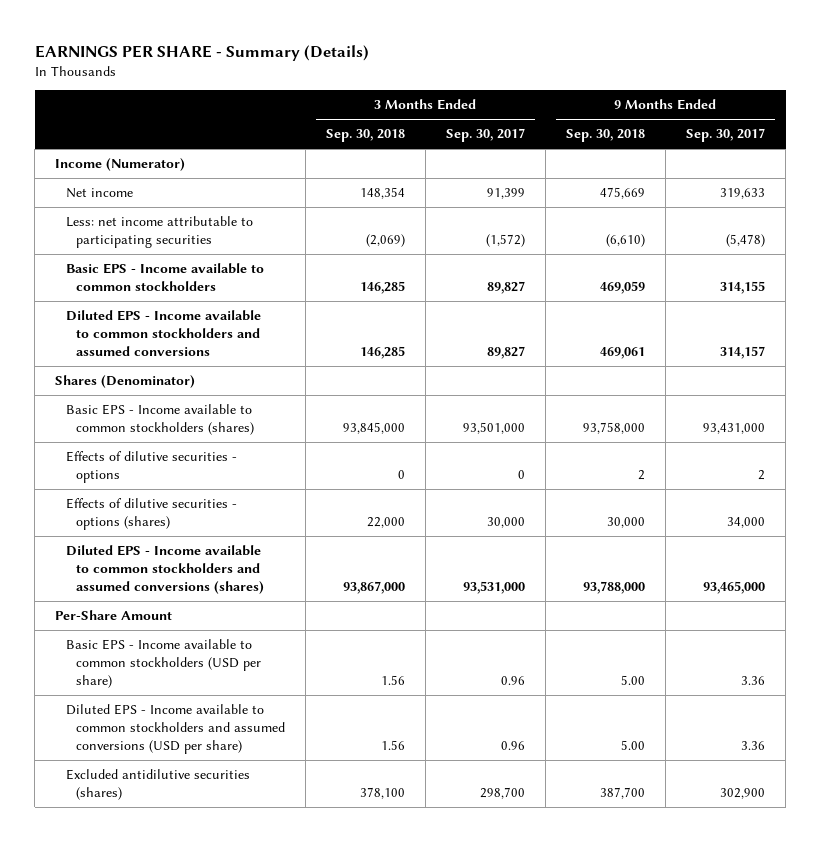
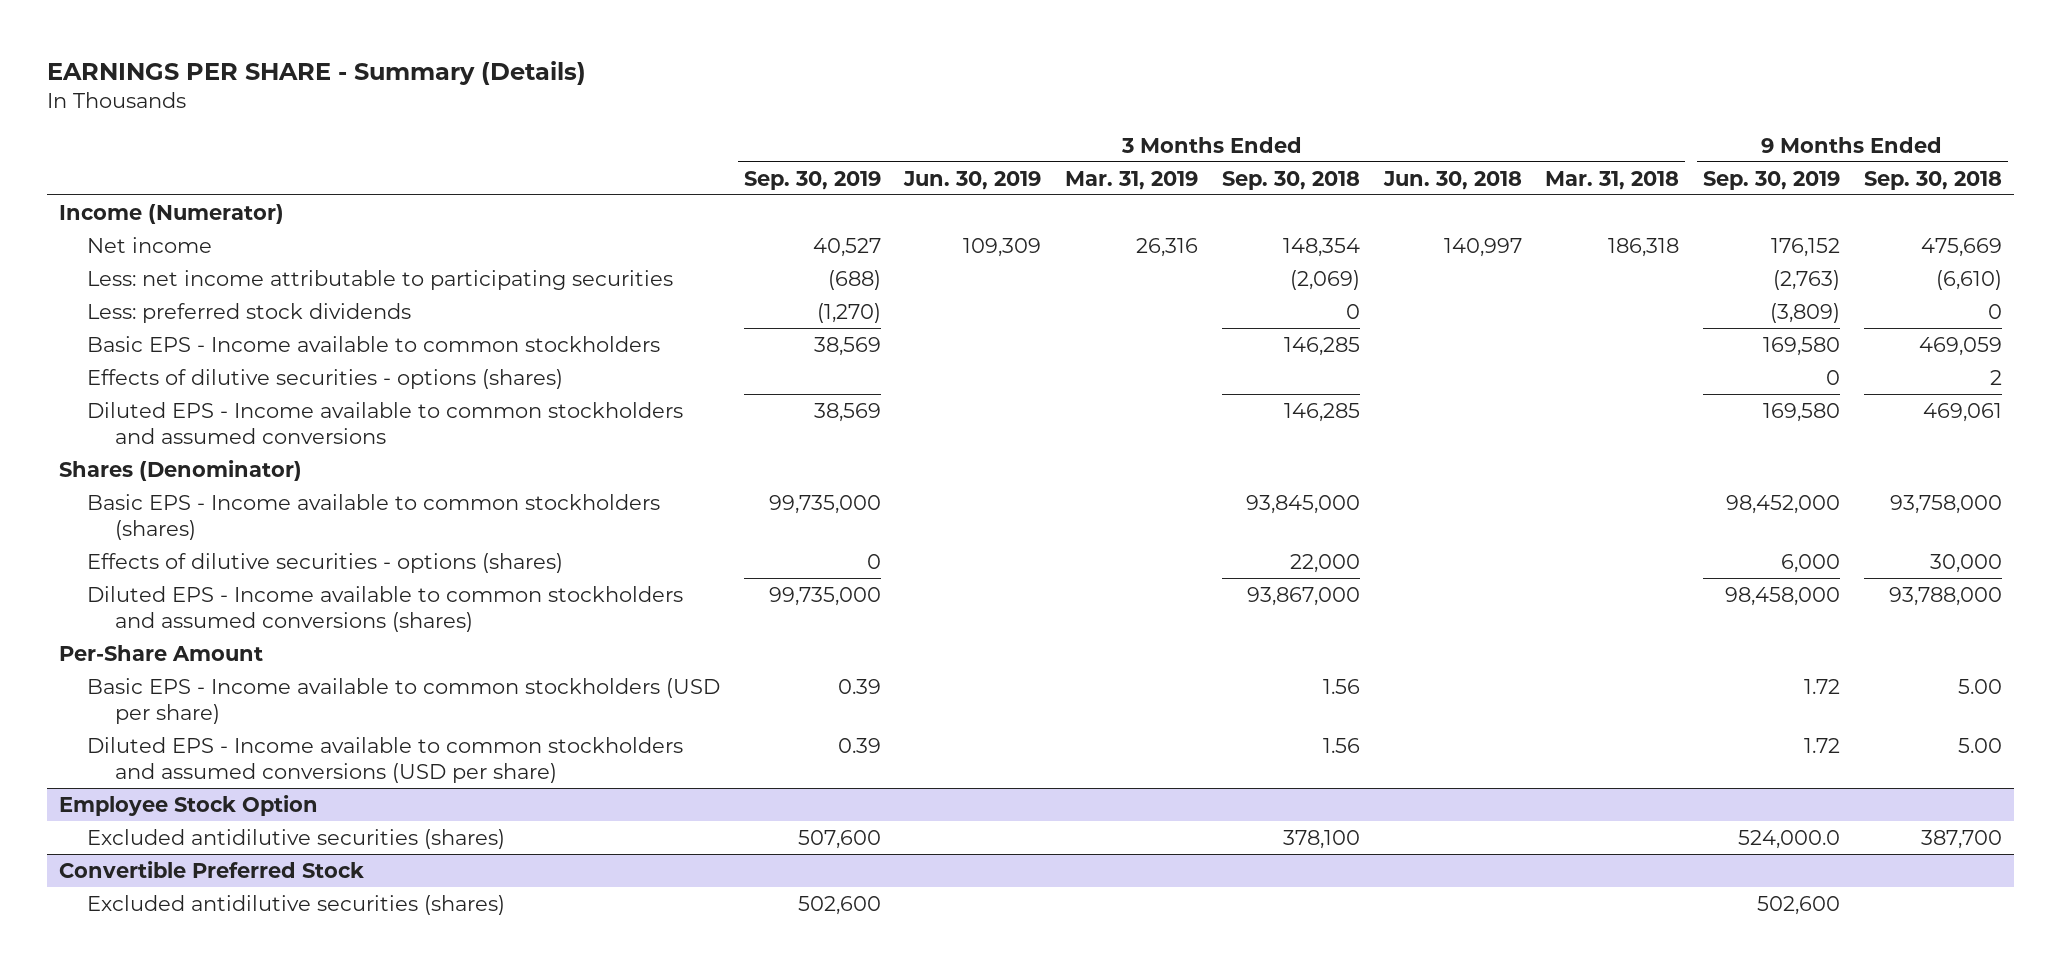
- | 3 Months Ended Sep. 30, 2018 | 3 Months Ended Sep. 30, 2017 | 9 Months Ended Sep. 30, 2018 | 9 Months Ended Sep. 30, 2017
+ | 3 Months Ended Sep. 30, 2019 | 3 Months Ended Jun. 30, 2019 | 3 Months Ended Mar. 31, 2019 | 3 Months Ended Sep. 30, 2018 | 3 Months Ended Jun. 30, 2018 | 3 Months Ended Mar. 31, 2018 | 9 Months Ended Sep. 30, 2019 | 9 Months Ended Sep. 30, 2018
+ Less: preferred stock dividends | (1,270) | | | 0 | | | (3,809) | 0
+ Effects of dilutive securities - options (shares) | | | | | | | 0 | 2
- Effects of dilutive securities - options | 0 | 0 | 2 | 2
+ Employee Stock Option
+ Convertible Preferred Stock
+ Excluded antidilutive securities (shares) | 502,600 | | | | | | 502,600 |

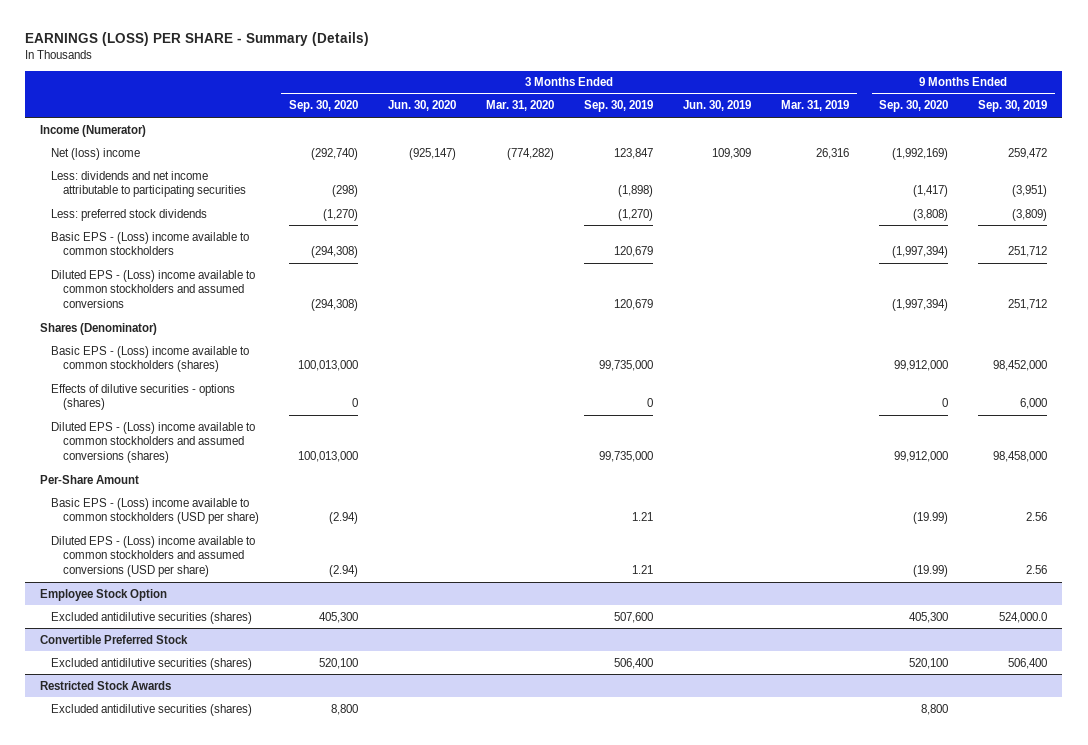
- EARNINGS PER SHARE - Summary (Details)
+ EARNINGS (LOSS) PER SHARE - Summary (Details)
- | 3 Months Ended Sep. 30, 2019 | 3 Months Ended Jun. 30, 2019 | 3 Months Ended Mar. 31, 2019 | 3 Months Ended Sep. 30, 2018 | 3 Months Ended Jun. 30, 2018 | 3 Months Ended Mar. 31, 2018 | 9 Months Ended Sep. 30, 2019 | 9 Months Ended Sep. 30, 2018
+ | 3 Months Ended Sep. 30, 2020 | 3 Months Ended Jun. 30, 2020 | 3 Months Ended Mar. 31, 2020 | 3 Months Ended Sep. 30, 2019 | 3 Months Ended Jun. 30, 2019 | 3 Months Ended Mar. 31, 2019 | 9 Months Ended Sep. 30, 2020 | 9 Months Ended Sep. 30, 2019
- Net income | 40,527 | 109,309 | 26,316 | 148,354 | 140,997 | 186,318 | 176,152 | 475,669
- Less: net income attributable to participating securities | (688) | | | (2,069) | | | (2,763) | (6,610)
+ Net (loss) income | (292,740) | (925,147) | (774,282) | 123,847 | 109,309 | 26,316 | (1,992,169) | 259,472
+ Less: dividends and net income attributable to participating securities | (298) | | | (1,898) | | | (1,417) | (3,951)
- Basic EPS - Income available to common stockholders | 38,569 | | | 146,285 | | | 169,580 | 469,059
- Effects of dilutive securities - options (shares) | | | | | | | 0 | 2
- Diluted EPS - Income available to common stockholders and assumed conversions | 38,569 | | | 146,285 | | | 169,580 | 469,061
+ Basic EPS - (Loss) income available to common stockholders | (294,308) | | | 120,679 | | | (1,997,394) | 251,712
+ Diluted EPS - (Loss) income available to common stockholders and assumed conversions | (294,308) | | | 120,679 | | | (1,997,394) | 251,712
- Basic EPS - Income available to common stockholders (shares) | 99,735,000 | | | 93,845,000 | | | 98,452,000 | 93,758,000
+ Basic EPS - (Loss) income available to common stockholders (shares) | 100,013,000 | | | 99,735,000 | | | 99,912,000 | 98,452,000
- Diluted EPS - Income available to common stockholders and assumed conversions (shares) | 99,735,000 | | | 93,867,000 | | | 98,458,000 | 93,788,000
+ Diluted EPS - (Loss) income available to common stockholders and assumed conversions (shares) | 100,013,000 | | | 99,735,000 | | | 99,912,000 | 98,458,000
- Basic EPS - Income available to common stockholders (USD per share) | 0.39 | | | 1.56 | | | 1.72 | 5.00
- Diluted EPS - Income available to common stockholders and assumed conversions (USD per share) | 0.39 | | | 1.56 | | | 1.72 | 5.00
+ Basic EPS - (Loss) income available to common stockholders (USD per share) | (2.94) | | | 1.21 | | | (19.99) | 2.56
+ Diluted EPS - (Loss) income available to common stockholders and assumed conversions (USD per share) | (2.94) | | | 1.21 | | | (19.99) | 2.56
@ Convertible Preferred Stock
- Excluded antidilutive securities (shares) | 502,600 | | | | | | 502,600 |
+ Excluded antidilutive securities (shares) | 520,100 | | | 506,400 | | | 520,100 | 506,400
+ Restricted Stock Awards
+ Excluded antidilutive securities (shares) | 8,800 | | | | | | 8,800 |

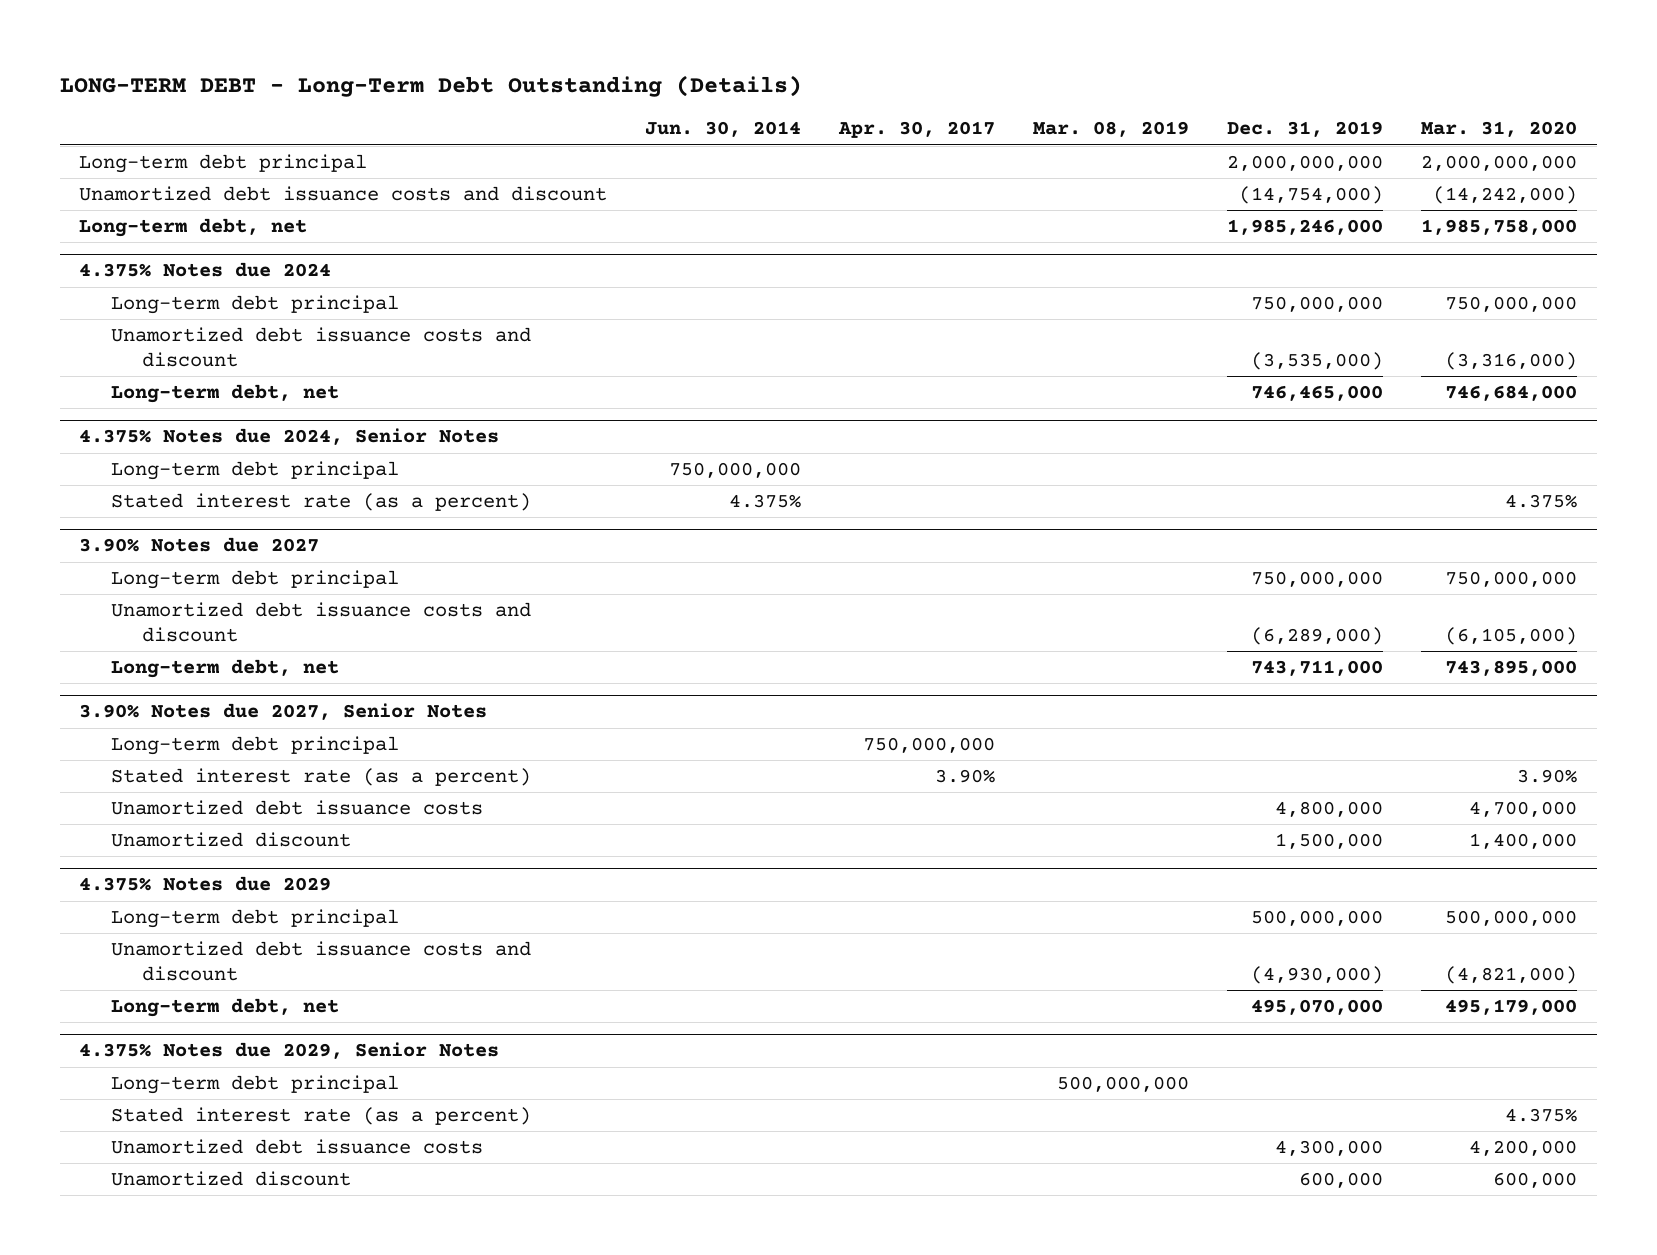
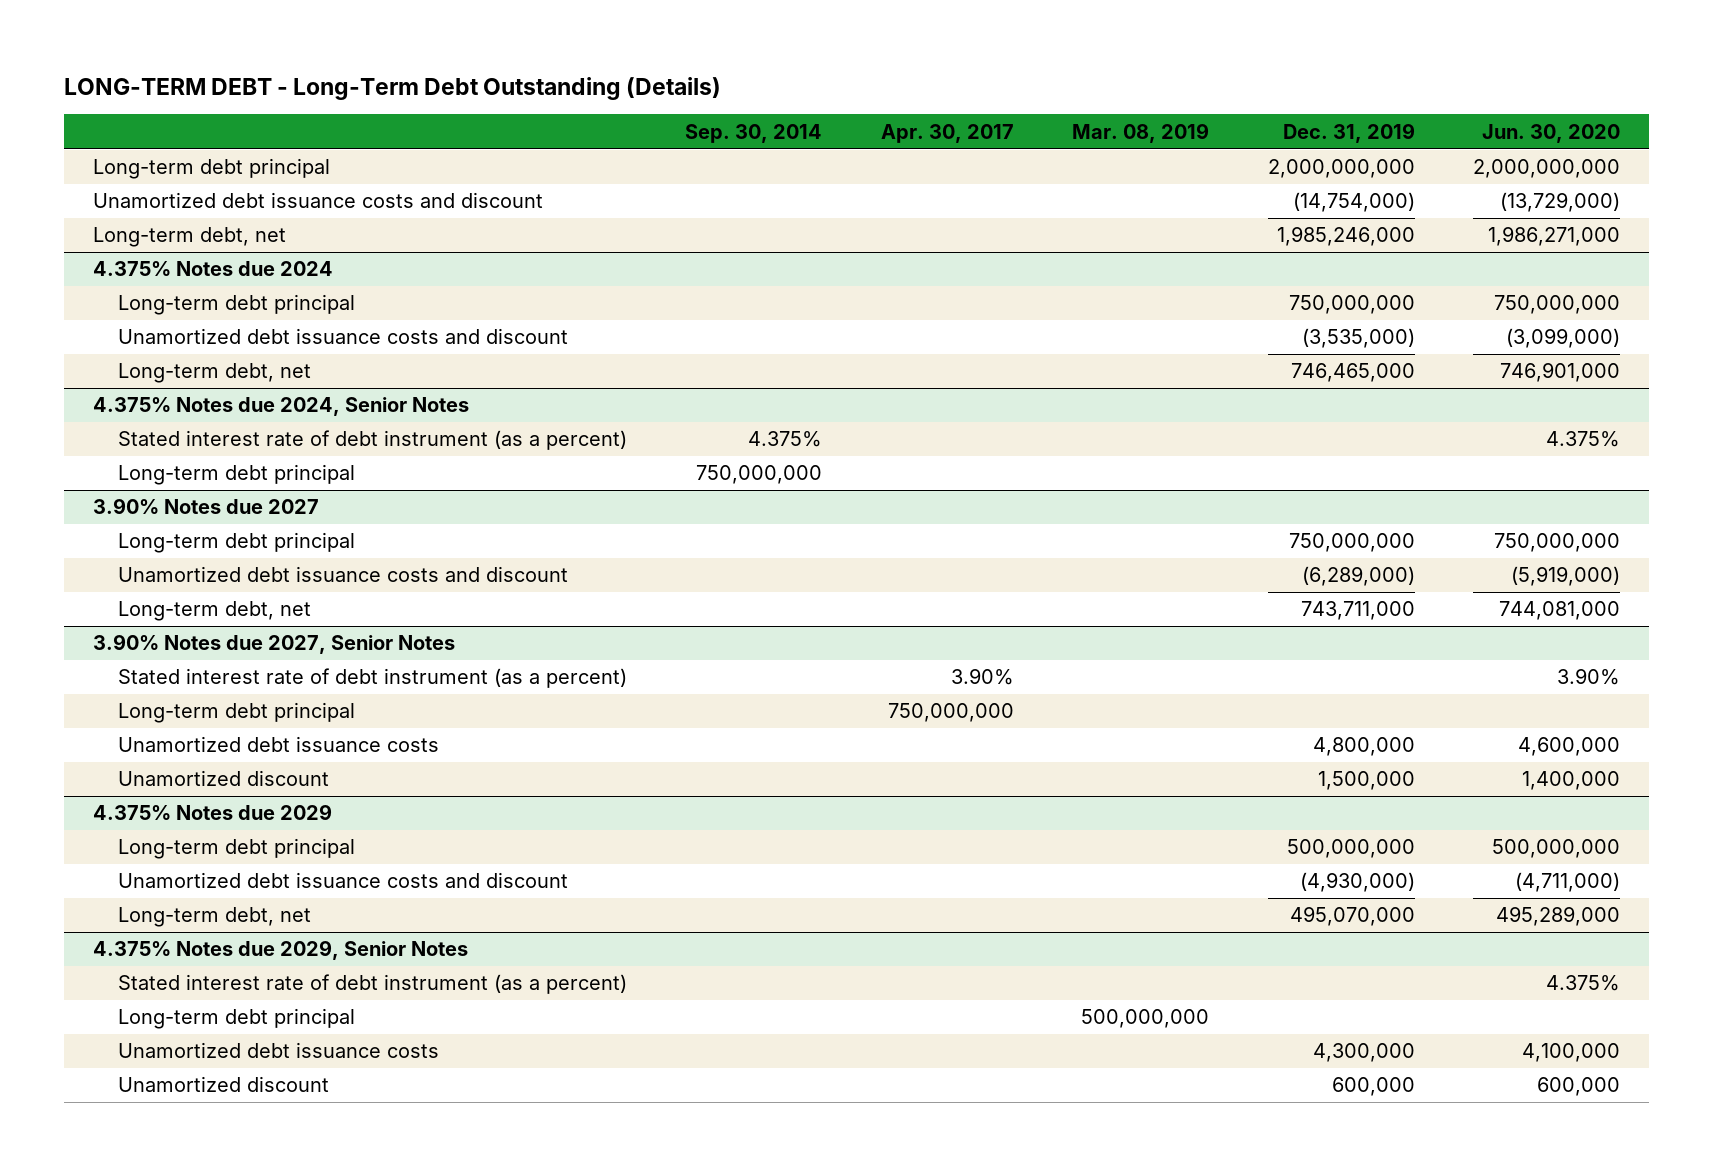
- | Jun. 30, 2014 | Apr. 30, 2017 | Mar. 08, 2019 | Dec. 31, 2019 | Mar. 31, 2020
+ | Sep. 30, 2014 | Apr. 30, 2017 | Mar. 08, 2019 | Dec. 31, 2019 | Jun. 30, 2020
@ 4.375% Notes due 2024, Senior Notes
+ Stated interest rate of debt instrument (as a percent) | 4.375% | | | | 4.375%
- Stated interest rate (as a percent) | 4.375% | | | | 4.375%
@ 3.90% Notes due 2027, Senior Notes
+ Stated interest rate of debt instrument (as a percent) | | 3.90% | | | 3.90%
- Stated interest rate (as a percent) | | 3.90% | | | 3.90%
@ 4.375% Notes due 2029, Senior Notes
+ Stated interest rate of debt instrument (as a percent) | | | | | 4.375%
- Stated interest rate (as a percent) | | | | | 4.375%

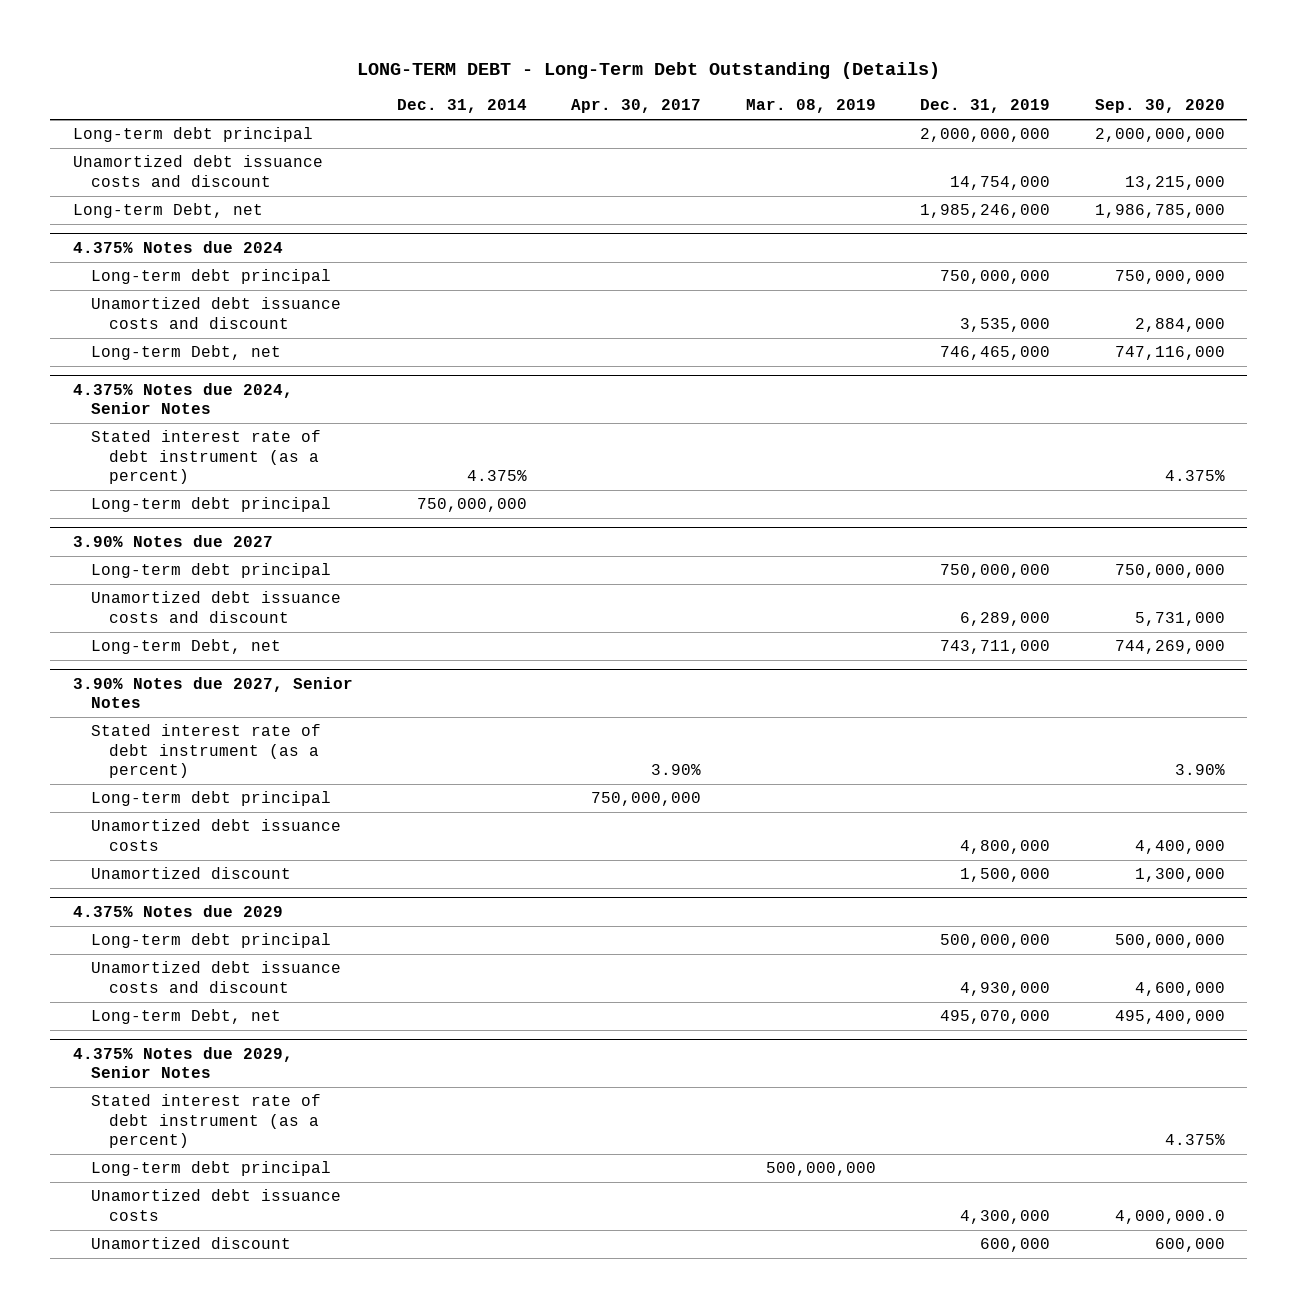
- | Sep. 30, 2014 | Apr. 30, 2017 | Mar. 08, 2019 | Dec. 31, 2019 | Jun. 30, 2020
+ | Dec. 31, 2014 | Apr. 30, 2017 | Mar. 08, 2019 | Dec. 31, 2019 | Sep. 30, 2020
- Unamortized debt issuance costs and discount | | | | (14,754,000) | (13,729,000)
- Long-term debt, net | | | | 1,985,246,000 | 1,986,271,000
+ Unamortized debt issuance costs and discount | | | | 14,754,000 | 13,215,000
+ Long-term Debt, net | | | | 1,985,246,000 | 1,986,785,000
@ 4.375% Notes due 2024
- Unamortized debt issuance costs and discount | | | | (3,535,000) | (3,099,000)
- Long-term debt, net | | | | 746,465,000 | 746,901,000
+ Unamortized debt issuance costs and discount | | | | 3,535,000 | 2,884,000
+ Long-term Debt, net | | | | 746,465,000 | 747,116,000
@ 3.90% Notes due 2027
- Unamortized debt issuance costs and discount | | | | (6,289,000) | (5,919,000)
- Long-term debt, net | | | | 743,711,000 | 744,081,000
+ Unamortized debt issuance costs and discount | | | | 6,289,000 | 5,731,000
+ Long-term Debt, net | | | | 743,711,000 | 744,269,000
@ 4.375% Notes due 2029
- Unamortized debt issuance costs and discount | | | | (4,930,000) | (4,711,000)
- Long-term debt, net | | | | 495,070,000 | 495,289,000
+ Unamortized debt issuance costs and discount | | | | 4,930,000 | 4,600,000
+ Long-term Debt, net | | | | 495,070,000 | 495,400,000

